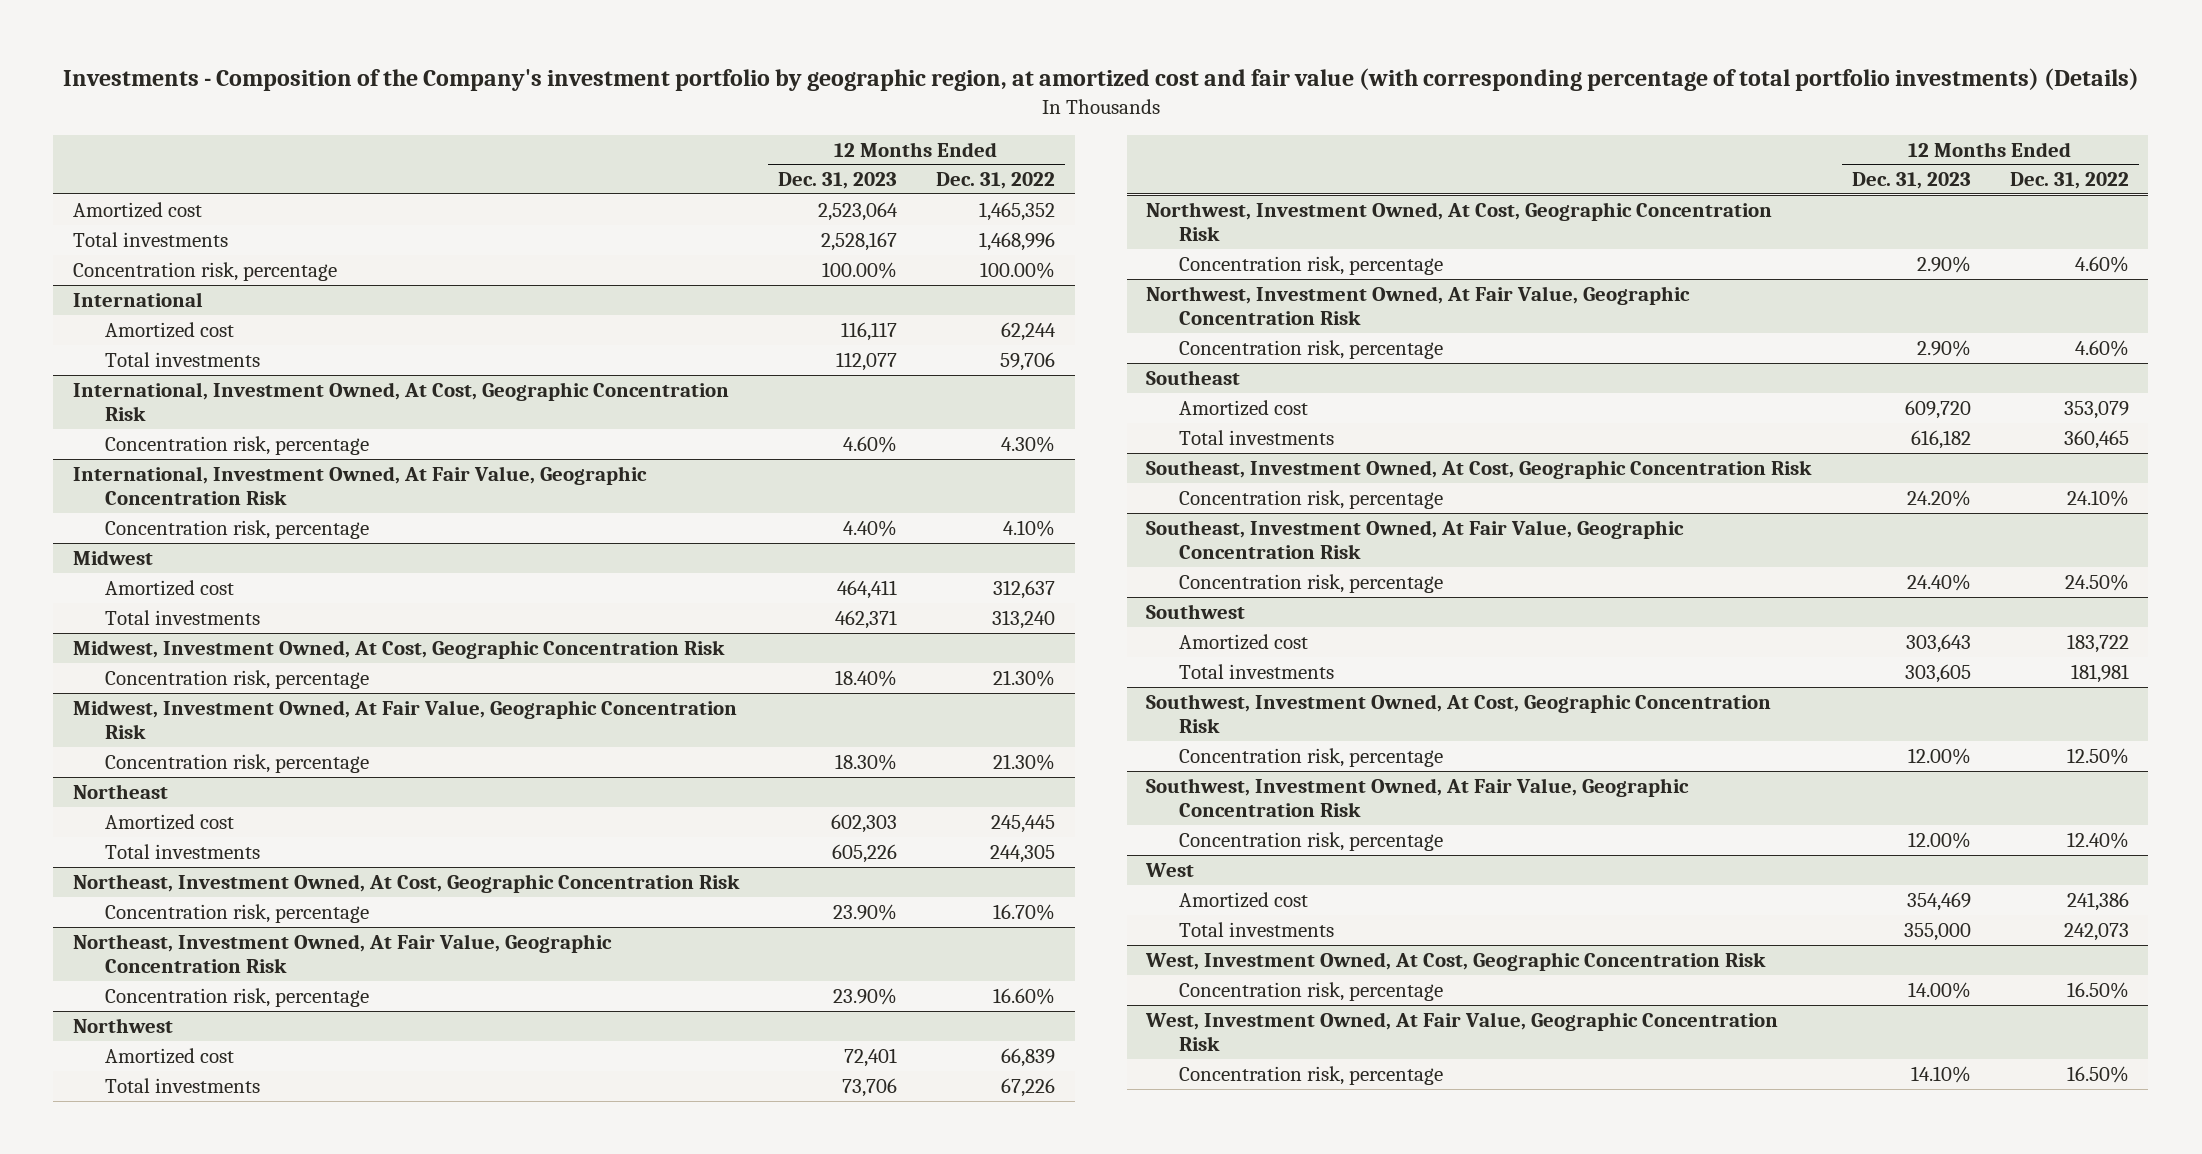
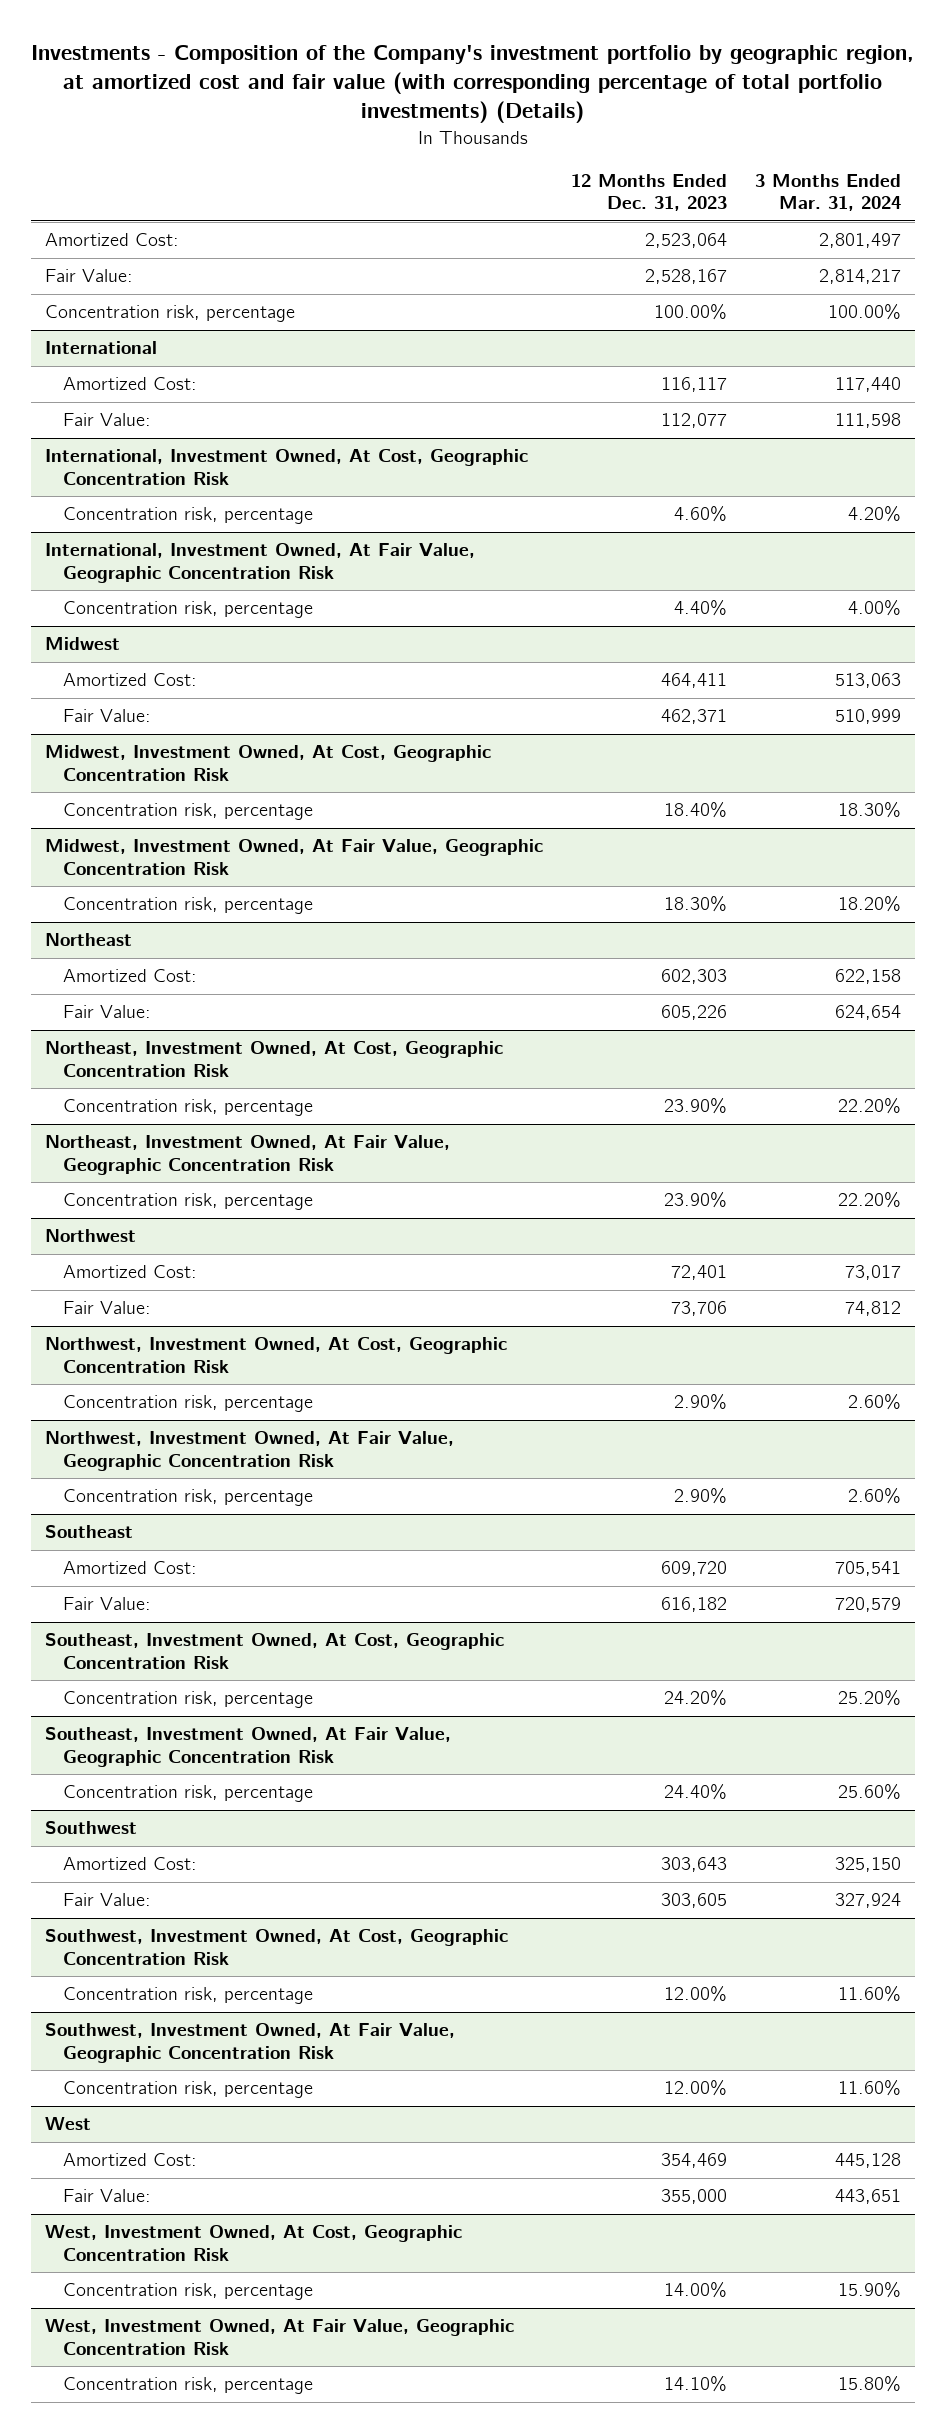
- | 12 Months Ended Dec. 31, 2023 | 12 Months Ended Dec. 31, 2022
+ | 12 Months Ended Dec. 31, 2023 | 3 Months Ended Mar. 31, 2024
- Amortized cost | 2,523,064 | 1,465,352
- Total investments | 2,528,167 | 1,468,996
+ Amortized Cost: | 2,523,064 | 2,801,497
+ Fair Value: | 2,528,167 | 2,814,217
@ International
- Amortized cost | 116,117 | 62,244
- Total investments | 112,077 | 59,706
+ Amortized Cost: | 116,117 | 117,440
+ Fair Value: | 112,077 | 111,598
@ Midwest
- Amortized cost | 464,411 | 312,637
- Total investments | 462,371 | 313,240
+ Amortized Cost: | 464,411 | 513,063
+ Fair Value: | 462,371 | 510,999
@ Northeast
- Amortized cost | 602,303 | 245,445
- Total investments | 605,226 | 244,305
+ Amortized Cost: | 602,303 | 622,158
+ Fair Value: | 605,226 | 624,654
@ Northwest
- Amortized cost | 72,401 | 66,839
- Total investments | 73,706 | 67,226
+ Amortized Cost: | 72,401 | 73,017
+ Fair Value: | 73,706 | 74,812
@ Southeast
- Amortized cost | 609,720 | 353,079
- Total investments | 616,182 | 360,465
+ Amortized Cost: | 609,720 | 705,541
+ Fair Value: | 616,182 | 720,579
@ Southwest
- Amortized cost | 303,643 | 183,722
- Total investments | 303,605 | 181,981
+ Amortized Cost: | 303,643 | 325,150
+ Fair Value: | 303,605 | 327,924
@ West
- Amortized cost | 354,469 | 241,386
- Total investments | 355,000 | 242,073
+ Amortized Cost: | 354,469 | 445,128
+ Fair Value: | 355,000 | 443,651

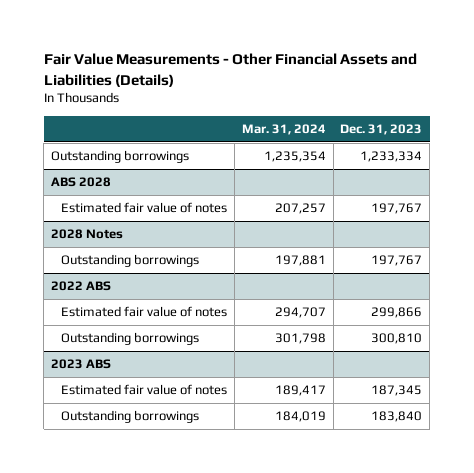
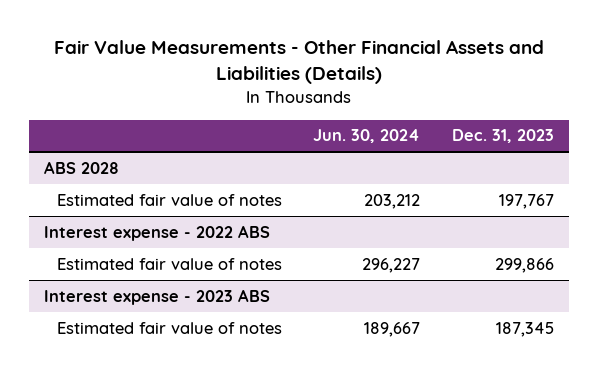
- | Mar. 31, 2024 | Dec. 31, 2023
+ | Jun. 30, 2024 | Dec. 31, 2023
- Outstanding borrowings | 1,235,354 | 1,233,334
- 2028 Notes
- Outstanding borrowings | 197,881 | 197,767
- 2022 ABS
+ Interest expense - 2022 ABS
- Outstanding borrowings | 301,798 | 300,810
- 2023 ABS
+ Interest expense - 2023 ABS
- Outstanding borrowings | 184,019 | 183,840

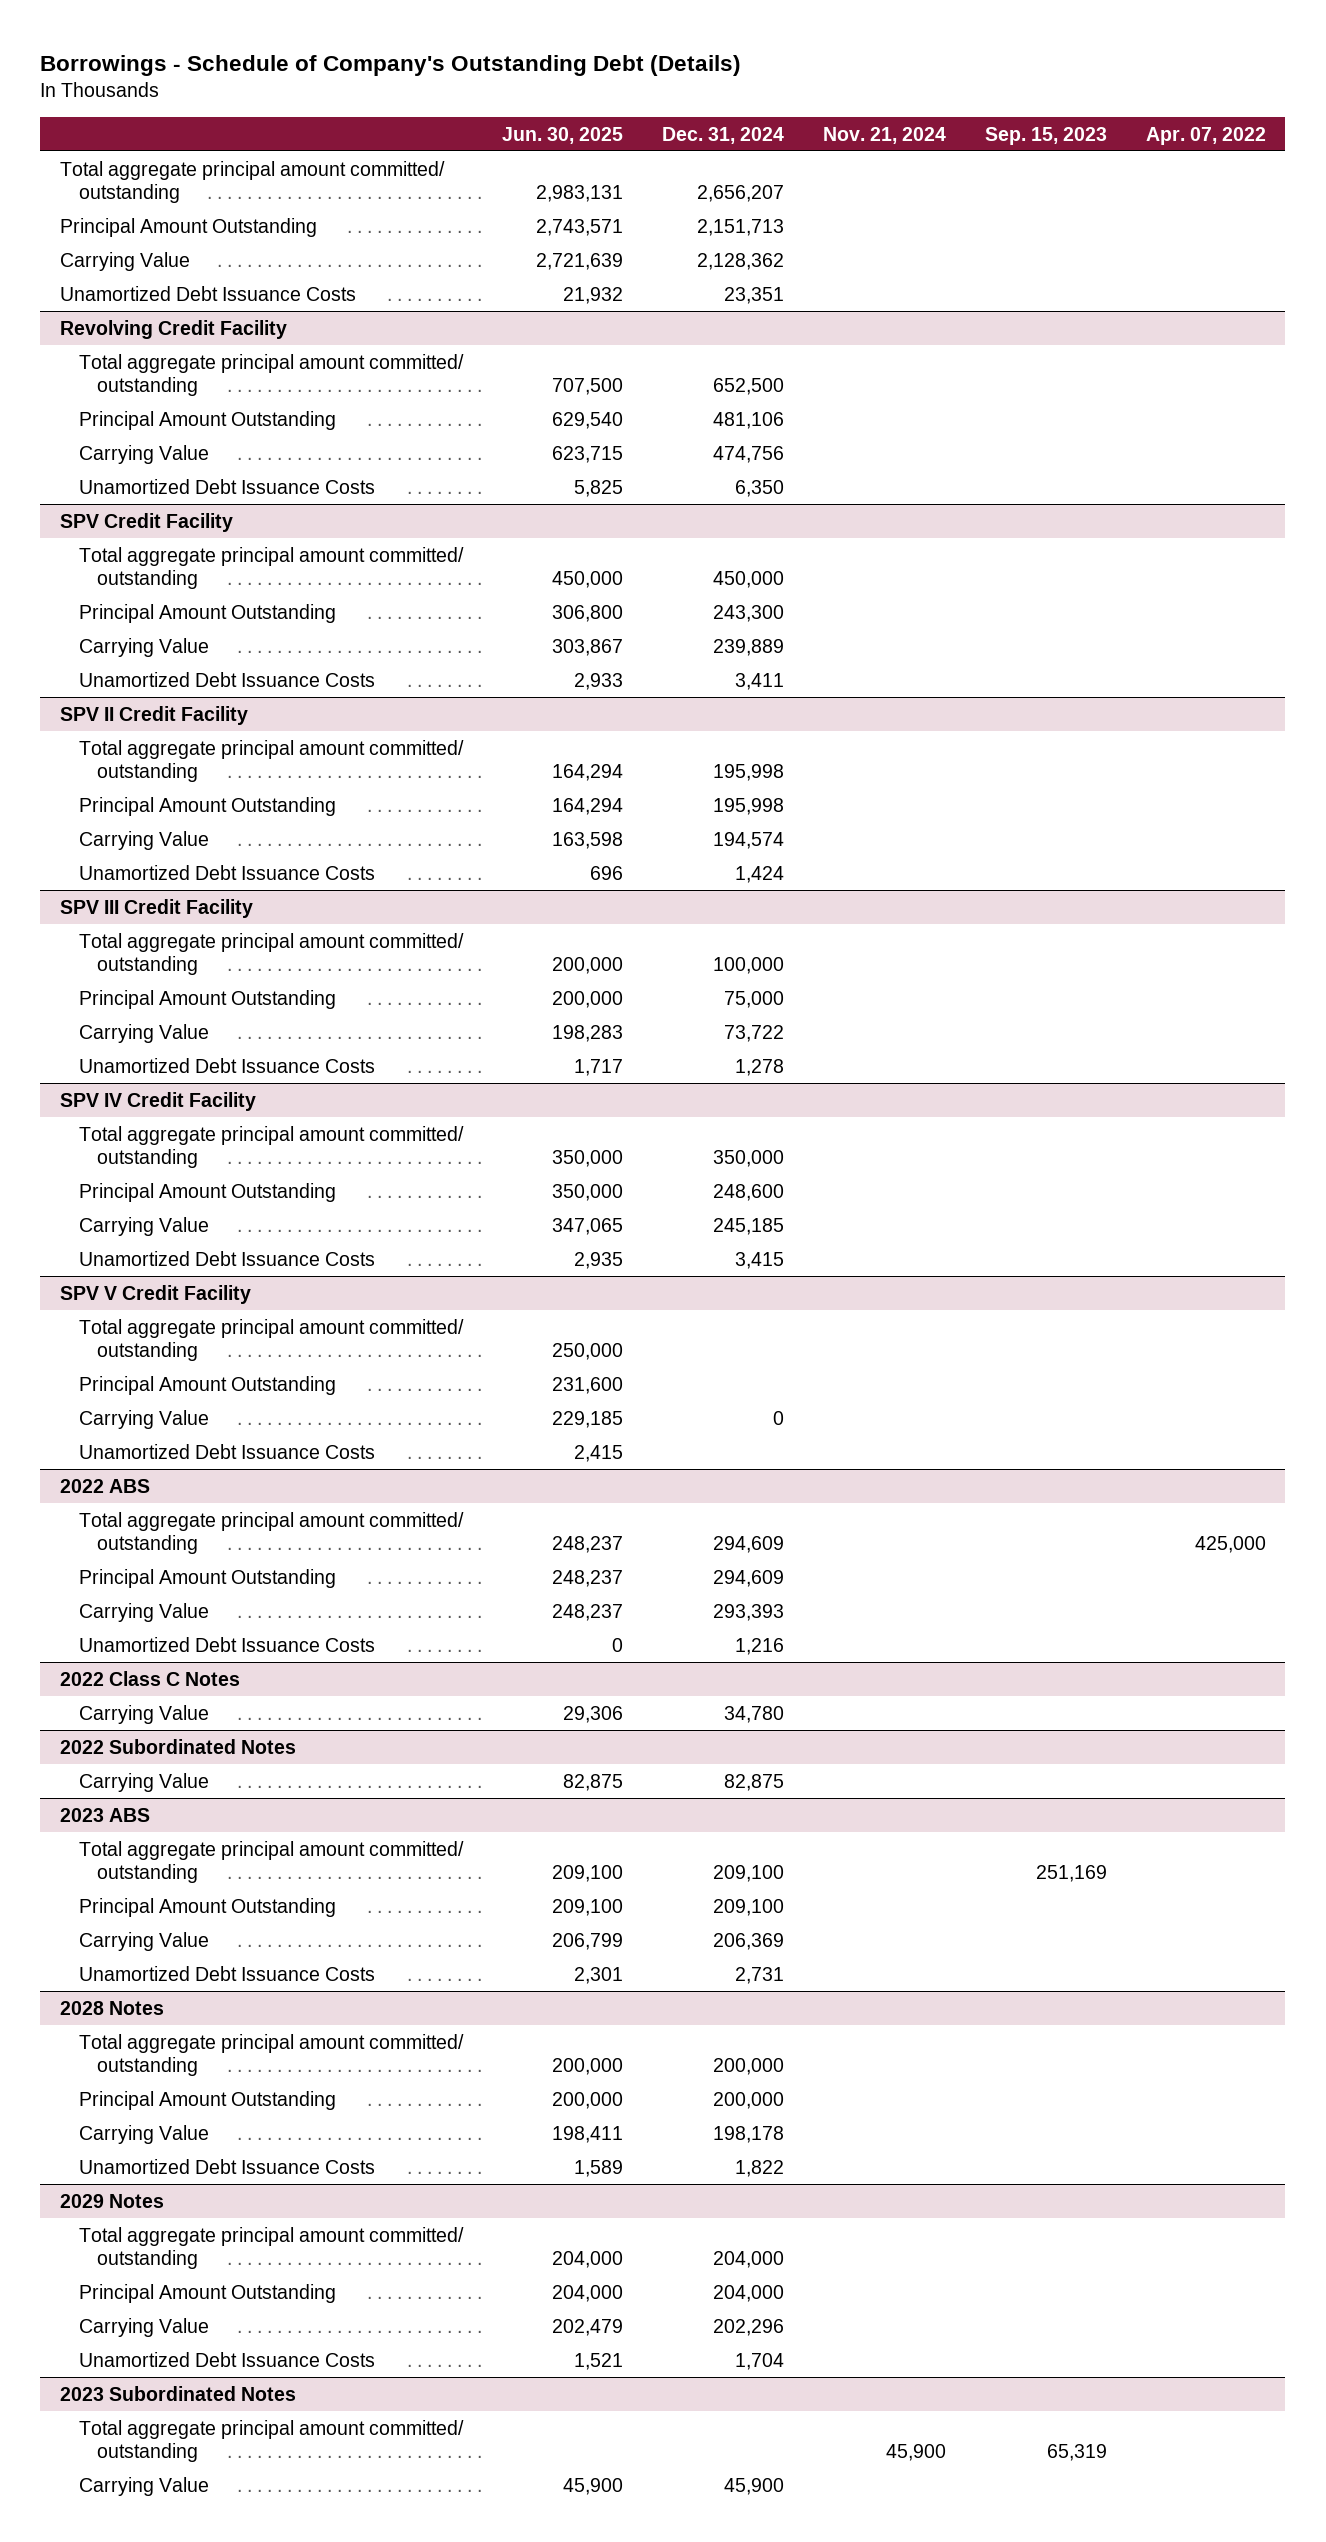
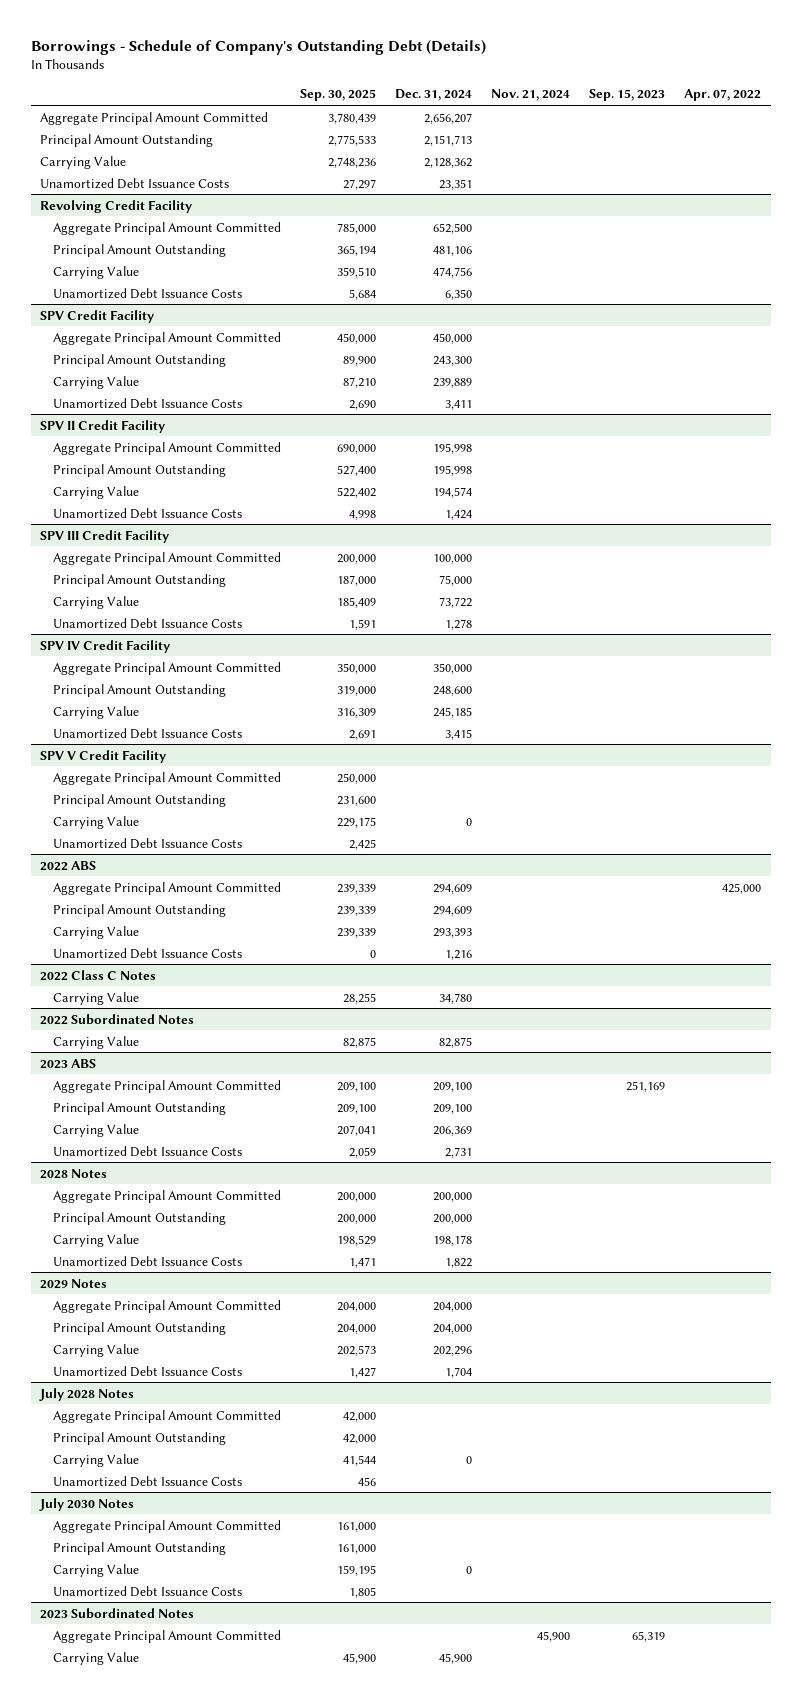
- | Jun. 30, 2025 | Dec. 31, 2024 | Nov. 21, 2024 | Sep. 15, 2023 | Apr. 07, 2022
+ | Sep. 30, 2025 | Dec. 31, 2024 | Nov. 21, 2024 | Sep. 15, 2023 | Apr. 07, 2022
- Total aggregate principal amount committed/ outstanding | 2,983,131 | 2,656,207 | | |
+ Aggregate Principal Amount Committed | 3,780,439 | 2,656,207 | | |
@ Revolving Credit Facility
- Total aggregate principal amount committed/ outstanding | 707,500 | 652,500 | | |
+ Aggregate Principal Amount Committed | 785,000 | 652,500 | | |
@ SPV Credit Facility
- Total aggregate principal amount committed/ outstanding | 450,000 | 450,000 | | |
+ Aggregate Principal Amount Committed | 450,000 | 450,000 | | |
@ SPV II Credit Facility
- Total aggregate principal amount committed/ outstanding | 164,294 | 195,998 | | |
+ Aggregate Principal Amount Committed | 690,000 | 195,998 | | |
@ SPV III Credit Facility
- Total aggregate principal amount committed/ outstanding | 200,000 | 100,000 | | |
+ Aggregate Principal Amount Committed | 200,000 | 100,000 | | |
@ SPV IV Credit Facility
- Total aggregate principal amount committed/ outstanding | 350,000 | 350,000 | | |
+ Aggregate Principal Amount Committed | 350,000 | 350,000 | | |
@ SPV V Credit Facility
- Total aggregate principal amount committed/ outstanding | 250,000 | | | |
+ Aggregate Principal Amount Committed | 250,000 | | | |
@ 2022 ABS
- Total aggregate principal amount committed/ outstanding | 248,237 | 294,609 | | | 425,000
+ Aggregate Principal Amount Committed | 239,339 | 294,609 | | | 425,000
@ 2023 ABS
- Total aggregate principal amount committed/ outstanding | 209,100 | 209,100 | | 251,169 |
+ Aggregate Principal Amount Committed | 209,100 | 209,100 | | 251,169 |
@ 2028 Notes
- Total aggregate principal amount committed/ outstanding | 200,000 | 200,000 | | |
+ Aggregate Principal Amount Committed | 200,000 | 200,000 | | |
@ 2029 Notes
- Total aggregate principal amount committed/ outstanding | 204,000 | 204,000 | | |
+ Aggregate Principal Amount Committed | 204,000 | 204,000 | | |
+ July 2028 Notes
+ Aggregate Principal Amount Committed | 42,000 | | | |
+ Principal Amount Outstanding | 42,000 | | | |
+ Carrying Value | 41,544 | 0 | | |
+ Unamortized Debt Issuance Costs | 456 | | | |
+ July 2030 Notes
+ Aggregate Principal Amount Committed | 161,000 | | | |
+ Principal Amount Outstanding | 161,000 | | | |
+ Carrying Value | 159,195 | 0 | | |
+ Unamortized Debt Issuance Costs | 1,805 | | | |
@ 2023 Subordinated Notes
- Total aggregate principal amount committed/ outstanding | | | 45,900 | 65,319 |
+ Aggregate Principal Amount Committed | | | 45,900 | 65,319 |

